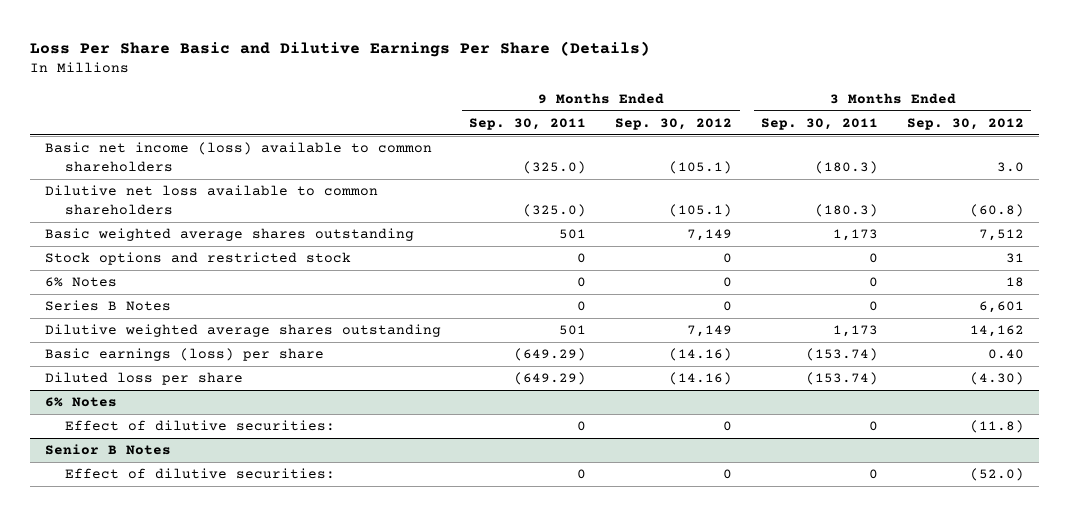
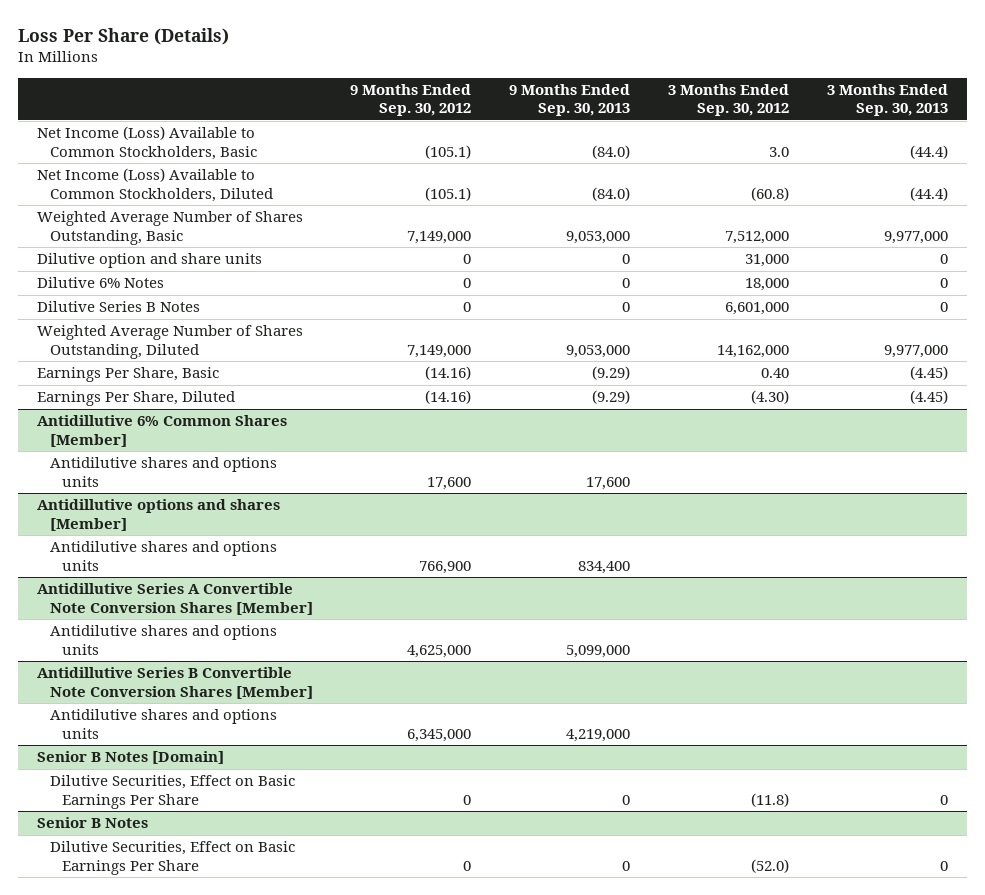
- Loss Per Share Basic and Dilutive Earnings Per Share (Details)
+ Loss Per Share (Details)
- | 9 Months Ended Sep. 30, 2011 | 9 Months Ended Sep. 30, 2012 | 3 Months Ended Sep. 30, 2011 | 3 Months Ended Sep. 30, 2012
+ | 9 Months Ended Sep. 30, 2012 | 9 Months Ended Sep. 30, 2013 | 3 Months Ended Sep. 30, 2012 | 3 Months Ended Sep. 30, 2013
- Basic net income (loss) available to common shareholders | (325.0) | (105.1) | (180.3) | 3.0
- Dilutive net loss available to common shareholders | (325.0) | (105.1) | (180.3) | (60.8)
- Basic weighted average shares outstanding | 501 | 7,149 | 1,173 | 7,512
- Stock options and restricted stock | 0 | 0 | 0 | 31
- 6% Notes | 0 | 0 | 0 | 18
- Series B Notes | 0 | 0 | 0 | 6,601
- Dilutive weighted average shares outstanding | 501 | 7,149 | 1,173 | 14,162
- Basic earnings (loss) per share | (649.29) | (14.16) | (153.74) | 0.40
- Diluted loss per share | (649.29) | (14.16) | (153.74) | (4.30)
- 6% Notes
- Effect of dilutive securities: | 0 | 0 | 0 | (11.8)
+ Net Income (Loss) Available to Common Stockholders, Basic | (105.1) | (84.0) | 3.0 | (44.4)
+ Net Income (Loss) Available to Common Stockholders, Diluted | (105.1) | (84.0) | (60.8) | (44.4)
+ Weighted Average Number of Shares Outstanding, Basic | 7,149,000 | 9,053,000 | 7,512,000 | 9,977,000
+ Dilutive option and share units | 0 | 0 | 31,000 | 0
+ Dilutive 6% Notes | 0 | 0 | 18,000 | 0
+ Dilutive Series B Notes | 0 | 0 | 6,601,000 | 0
+ Weighted Average Number of Shares Outstanding, Diluted | 7,149,000 | 9,053,000 | 14,162,000 | 9,977,000
+ Earnings Per Share, Basic | (14.16) | (9.29) | 0.40 | (4.45)
+ Earnings Per Share, Diluted | (14.16) | (9.29) | (4.30) | (4.45)
+ Antidillutive 6% Common Shares [Member]
+ Antidilutive shares and options units | 17,600 | 17,600 | |
+ Antidillutive options and shares [Member]
+ Antidilutive shares and options units | 766,900 | 834,400 | |
+ Antidillutive Series A Convertible Note Conversion Shares [Member]
+ Antidilutive shares and options units | 4,625,000 | 5,099,000 | |
+ Antidillutive Series B Convertible Note Conversion Shares [Member]
+ Antidilutive shares and options units | 6,345,000 | 4,219,000 | |
+ Senior B Notes [Domain]
+ Dilutive Securities, Effect on Basic Earnings Per Share | 0 | 0 | (11.8) | 0
@ Senior B Notes
- Effect of dilutive securities: | 0 | 0 | 0 | (52.0)
+ Dilutive Securities, Effect on Basic Earnings Per Share | 0 | 0 | (52.0) | 0

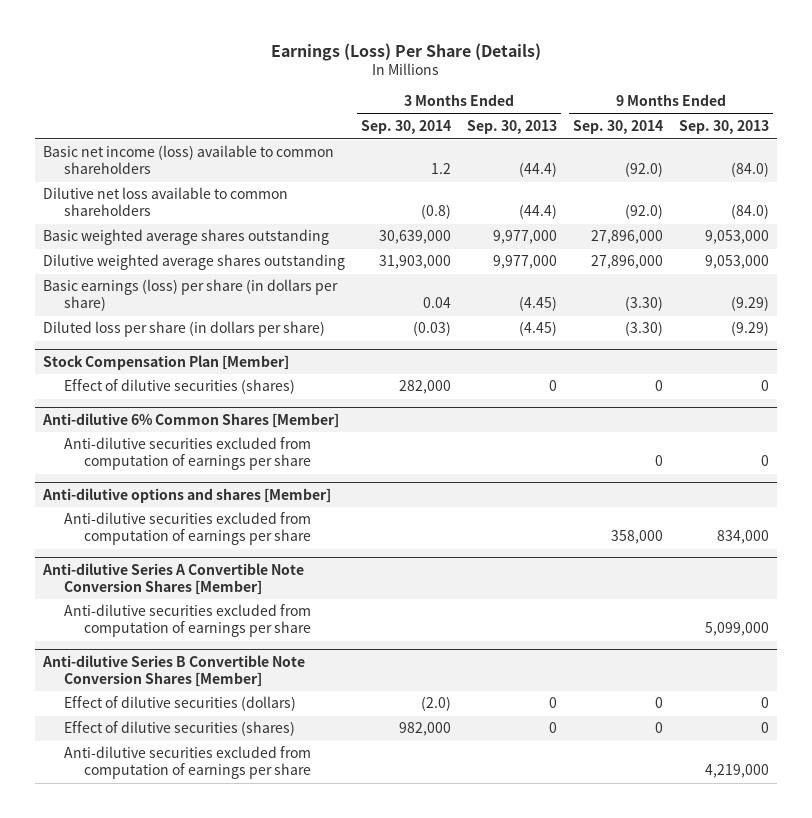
- Loss Per Share (Details)
+ Earnings (Loss) Per Share (Details)
- | 9 Months Ended Sep. 30, 2012 | 9 Months Ended Sep. 30, 2013 | 3 Months Ended Sep. 30, 2012 | 3 Months Ended Sep. 30, 2013
+ | 3 Months Ended Sep. 30, 2014 | 3 Months Ended Sep. 30, 2013 | 9 Months Ended Sep. 30, 2014 | 9 Months Ended Sep. 30, 2013
- Net Income (Loss) Available to Common Stockholders, Basic | (105.1) | (84.0) | 3.0 | (44.4)
- Net Income (Loss) Available to Common Stockholders, Diluted | (105.1) | (84.0) | (60.8) | (44.4)
- Weighted Average Number of Shares Outstanding, Basic | 7,149,000 | 9,053,000 | 7,512,000 | 9,977,000
- Dilutive option and share units | 0 | 0 | 31,000 | 0
- Dilutive 6% Notes | 0 | 0 | 18,000 | 0
- Dilutive Series B Notes | 0 | 0 | 6,601,000 | 0
- Weighted Average Number of Shares Outstanding, Diluted | 7,149,000 | 9,053,000 | 14,162,000 | 9,977,000
- Earnings Per Share, Basic | (14.16) | (9.29) | 0.40 | (4.45)
- Earnings Per Share, Diluted | (14.16) | (9.29) | (4.30) | (4.45)
- Antidillutive 6% Common Shares [Member]
- Antidilutive shares and options units | 17,600 | 17,600 | |
- Antidillutive options and shares [Member]
- Antidilutive shares and options units | 766,900 | 834,400 | |
- Antidillutive Series A Convertible Note Conversion Shares [Member]
- Antidilutive shares and options units | 4,625,000 | 5,099,000 | |
- Antidillutive Series B Convertible Note Conversion Shares [Member]
- Antidilutive shares and options units | 6,345,000 | 4,219,000 | |
- Senior B Notes [Domain]
- Dilutive Securities, Effect on Basic Earnings Per Share | 0 | 0 | (11.8) | 0
- Senior B Notes
- Dilutive Securities, Effect on Basic Earnings Per Share | 0 | 0 | (52.0) | 0
+ Basic net income (loss) available to common shareholders | 1.2 | (44.4) | (92.0) | (84.0)
+ Dilutive net loss available to common shareholders | (0.8) | (44.4) | (92.0) | (84.0)
+ Basic weighted average shares outstanding | 30,639,000 | 9,977,000 | 27,896,000 | 9,053,000
+ Dilutive weighted average shares outstanding | 31,903,000 | 9,977,000 | 27,896,000 | 9,053,000
+ Basic earnings (loss) per share (in dollars per share) | 0.04 | (4.45) | (3.30) | (9.29)
+ Diluted loss per share (in dollars per share) | (0.03) | (4.45) | (3.30) | (9.29)
+ Stock Compensation Plan [Member]
+ Effect of dilutive securities (shares) | 282,000 | 0 | 0 | 0
+ Anti-dilutive 6% Common Shares [Member]
+ Anti-dilutive securities excluded from computation of earnings per share | | | 0 | 0
+ Anti-dilutive options and shares [Member]
+ Anti-dilutive securities excluded from computation of earnings per share | | | 358,000 | 834,000
+ Anti-dilutive Series A Convertible Note Conversion Shares [Member]
+ Anti-dilutive securities excluded from computation of earnings per share | | | | 5,099,000
+ Anti-dilutive Series B Convertible Note Conversion Shares [Member]
+ Effect of dilutive securities (dollars) | (2.0) | 0 | 0 | 0
+ Effect of dilutive securities (shares) | 982,000 | 0 | 0 | 0
+ Anti-dilutive securities excluded from computation of earnings per share | | | | 4,219,000

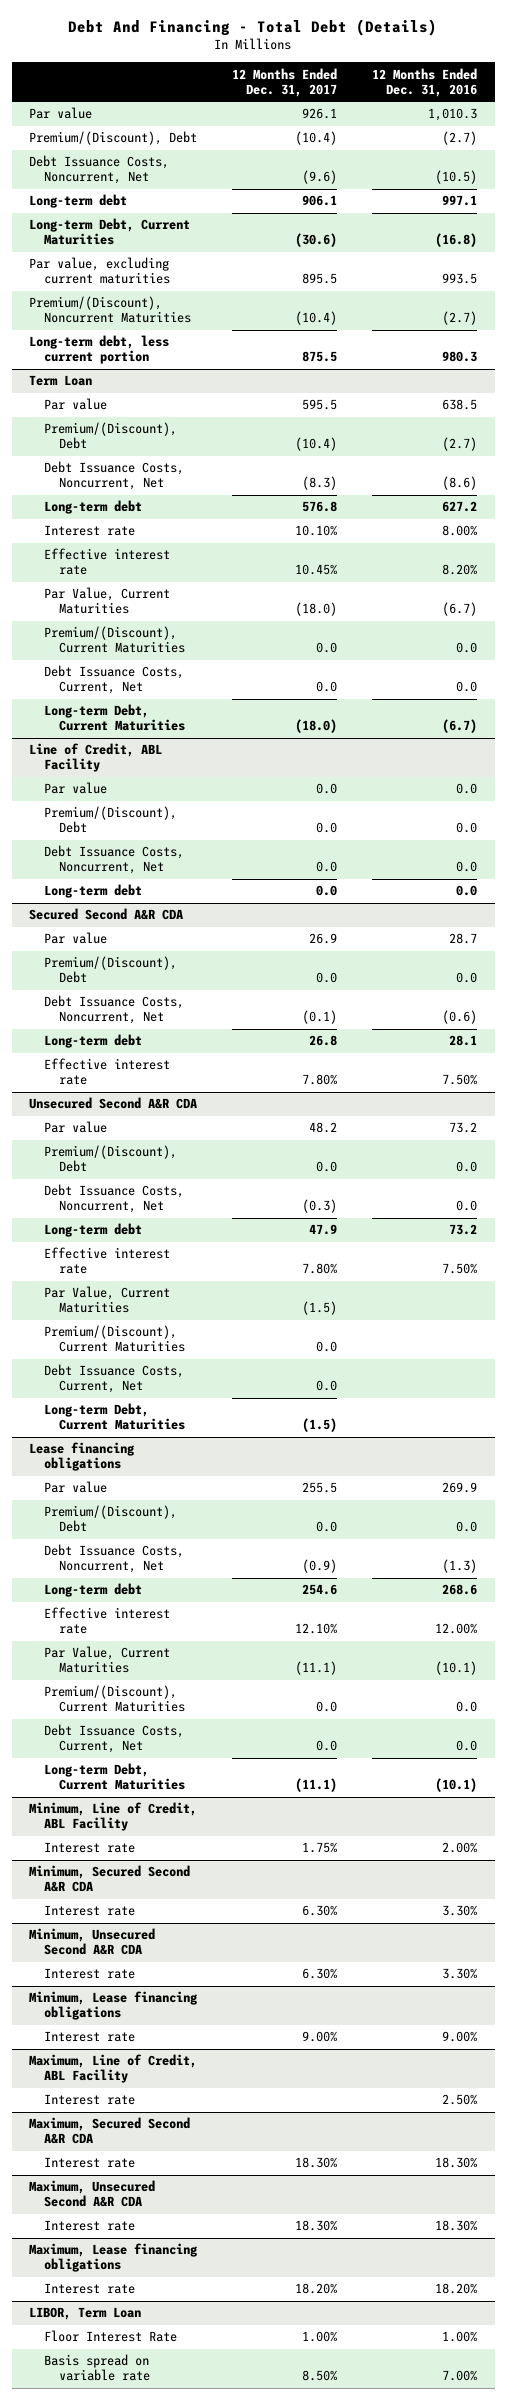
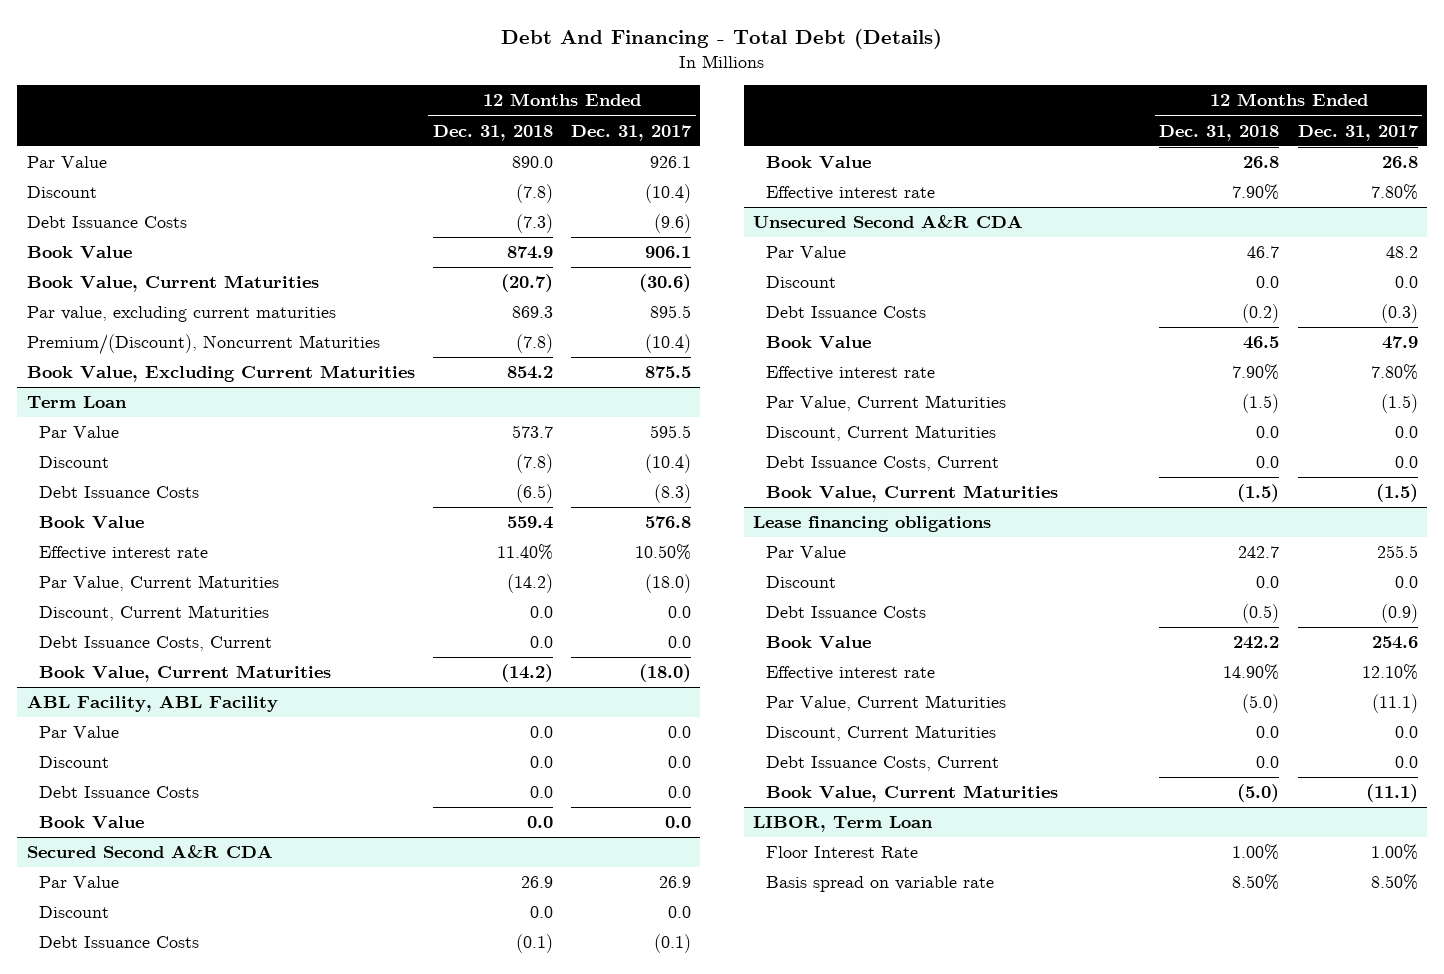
- | 12 Months Ended Dec. 31, 2017 | 12 Months Ended Dec. 31, 2016
+ | 12 Months Ended Dec. 31, 2018 | 12 Months Ended Dec. 31, 2017
- Par value | 926.1 | 1,010.3
- Premium/(Discount), Debt | (10.4) | (2.7)
- Debt Issuance Costs, Noncurrent, Net | (9.6) | (10.5)
- Long-term debt | 906.1 | 997.1
- Long-term Debt, Current Maturities | (30.6) | (16.8)
+ Par Value | 890.0 | 926.1
+ Discount | (7.8) | (10.4)
+ Debt Issuance Costs | (7.3) | (9.6)
+ Book Value | 874.9 | 906.1
+ Book Value, Current Maturities | (20.7) | (30.6)
- Long-term debt, less current portion | 875.5 | 980.3
+ Book Value, Excluding Current Maturities | 854.2 | 875.5
@ Term Loan
- Par value | 595.5 | 638.5
- Premium/(Discount), Debt | (10.4) | (2.7)
- Debt Issuance Costs, Noncurrent, Net | (8.3) | (8.6)
- Long-term debt | 576.8 | 627.2
- Interest rate | 10.10% | 8.00%
- Effective interest rate | 10.45% | 8.20%
+ Par Value | 573.7 | 595.5
+ Discount | (7.8) | (10.4)
+ Debt Issuance Costs | (6.5) | (8.3)
+ Book Value | 559.4 | 576.8
+ Effective interest rate | 11.40% | 10.50%
- Premium/(Discount), Current Maturities | 0.0 | 0.0
- Debt Issuance Costs, Current, Net | 0.0 | 0.0
- Long-term Debt, Current Maturities | (18.0) | (6.7)
- Line of Credit, ABL Facility
- Par value | 0.0 | 0.0
- Premium/(Discount), Debt | 0.0 | 0.0
- Debt Issuance Costs, Noncurrent, Net | 0.0 | 0.0
- Long-term debt | 0.0 | 0.0
@ Term Loan
+ Discount, Current Maturities | 0.0 | 0.0
+ Debt Issuance Costs, Current | 0.0 | 0.0
+ Book Value, Current Maturities | (14.2) | (18.0)
+ ABL Facility, ABL Facility
+ Par Value | 0.0 | 0.0
+ Discount | 0.0 | 0.0
+ Debt Issuance Costs | 0.0 | 0.0
+ Book Value | 0.0 | 0.0
@ Secured Second A&R CDA
- Par value | 26.9 | 28.7
- Premium/(Discount), Debt | 0.0 | 0.0
- Debt Issuance Costs, Noncurrent, Net | (0.1) | (0.6)
- Long-term debt | 26.8 | 28.1
+ Par Value | 26.9 | 26.9
+ Discount | 0.0 | 0.0
+ Debt Issuance Costs | (0.1) | (0.1)
+ Book Value | 26.8 | 26.8
@ Unsecured Second A&R CDA
- Par value | 48.2 | 73.2
- Premium/(Discount), Debt | 0.0 | 0.0
- Debt Issuance Costs, Noncurrent, Net | (0.3) | 0.0
- Long-term debt | 47.9 | 73.2
+ Par Value | 46.7 | 48.2
+ Discount | 0.0 | 0.0
+ Debt Issuance Costs | (0.2) | (0.3)
+ Book Value | 46.5 | 47.9
- Premium/(Discount), Current Maturities | 0.0 |
- Debt Issuance Costs, Current, Net | 0.0 |
- Long-term Debt, Current Maturities | (1.5) |
+ Discount, Current Maturities | 0.0 | 0.0
+ Debt Issuance Costs, Current | 0.0 | 0.0
+ Book Value, Current Maturities | (1.5) | (1.5)
@ Lease financing obligations
- Par value | 255.5 | 269.9
- Premium/(Discount), Debt | 0.0 | 0.0
- Debt Issuance Costs, Noncurrent, Net | (0.9) | (1.3)
- Long-term debt | 254.6 | 268.6
+ Par Value | 242.7 | 255.5
+ Discount | 0.0 | 0.0
+ Debt Issuance Costs | (0.5) | (0.9)
+ Book Value | 242.2 | 254.6
- Premium/(Discount), Current Maturities | 0.0 | 0.0
- Debt Issuance Costs, Current, Net | 0.0 | 0.0
- Long-term Debt, Current Maturities | (11.1) | (10.1)
- Minimum, Line of Credit, ABL Facility
- Interest rate | 1.75% | 2.00%
- Minimum, Secured Second A&R CDA
- Interest rate | 6.30% | 3.30%
- Minimum, Unsecured Second A&R CDA
- Interest rate | 6.30% | 3.30%
- Minimum, Lease financing obligations
- Interest rate | 9.00% | 9.00%
- Maximum, Line of Credit, ABL Facility
- Interest rate | | 2.50%
- Maximum, Secured Second A&R CDA
- Interest rate | 18.30% | 18.30%
- Maximum, Unsecured Second A&R CDA
- Interest rate | 18.30% | 18.30%
- Maximum, Lease financing obligations
- Interest rate | 18.20% | 18.20%
@ Lease financing obligations
+ Discount, Current Maturities | 0.0 | 0.0
+ Debt Issuance Costs, Current | 0.0 | 0.0
+ Book Value, Current Maturities | (5.0) | (11.1)

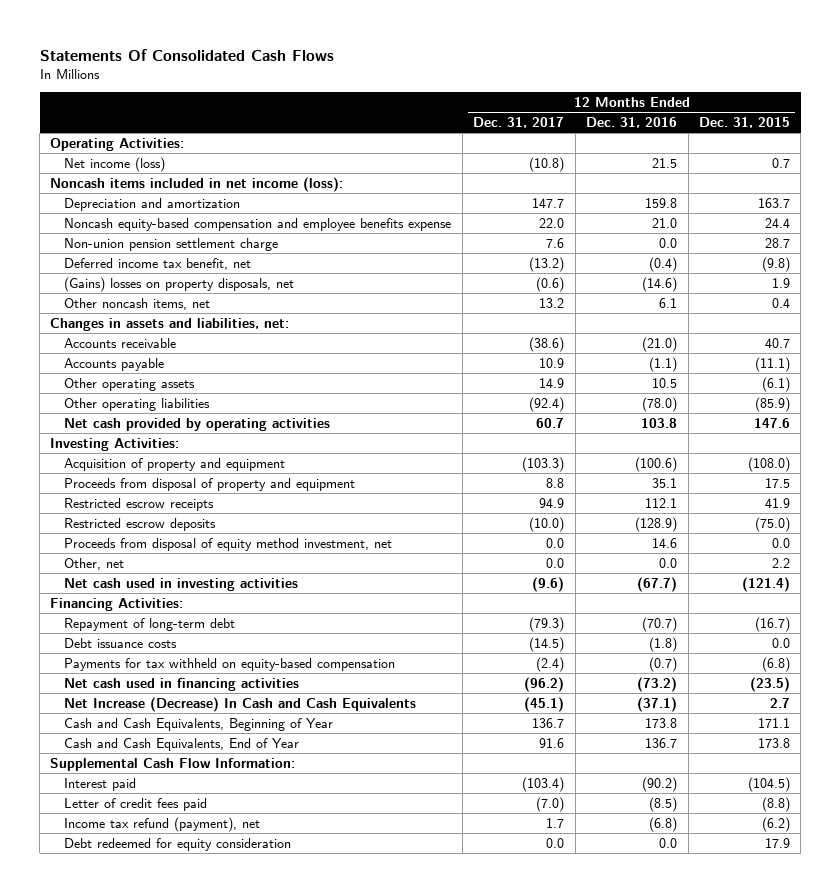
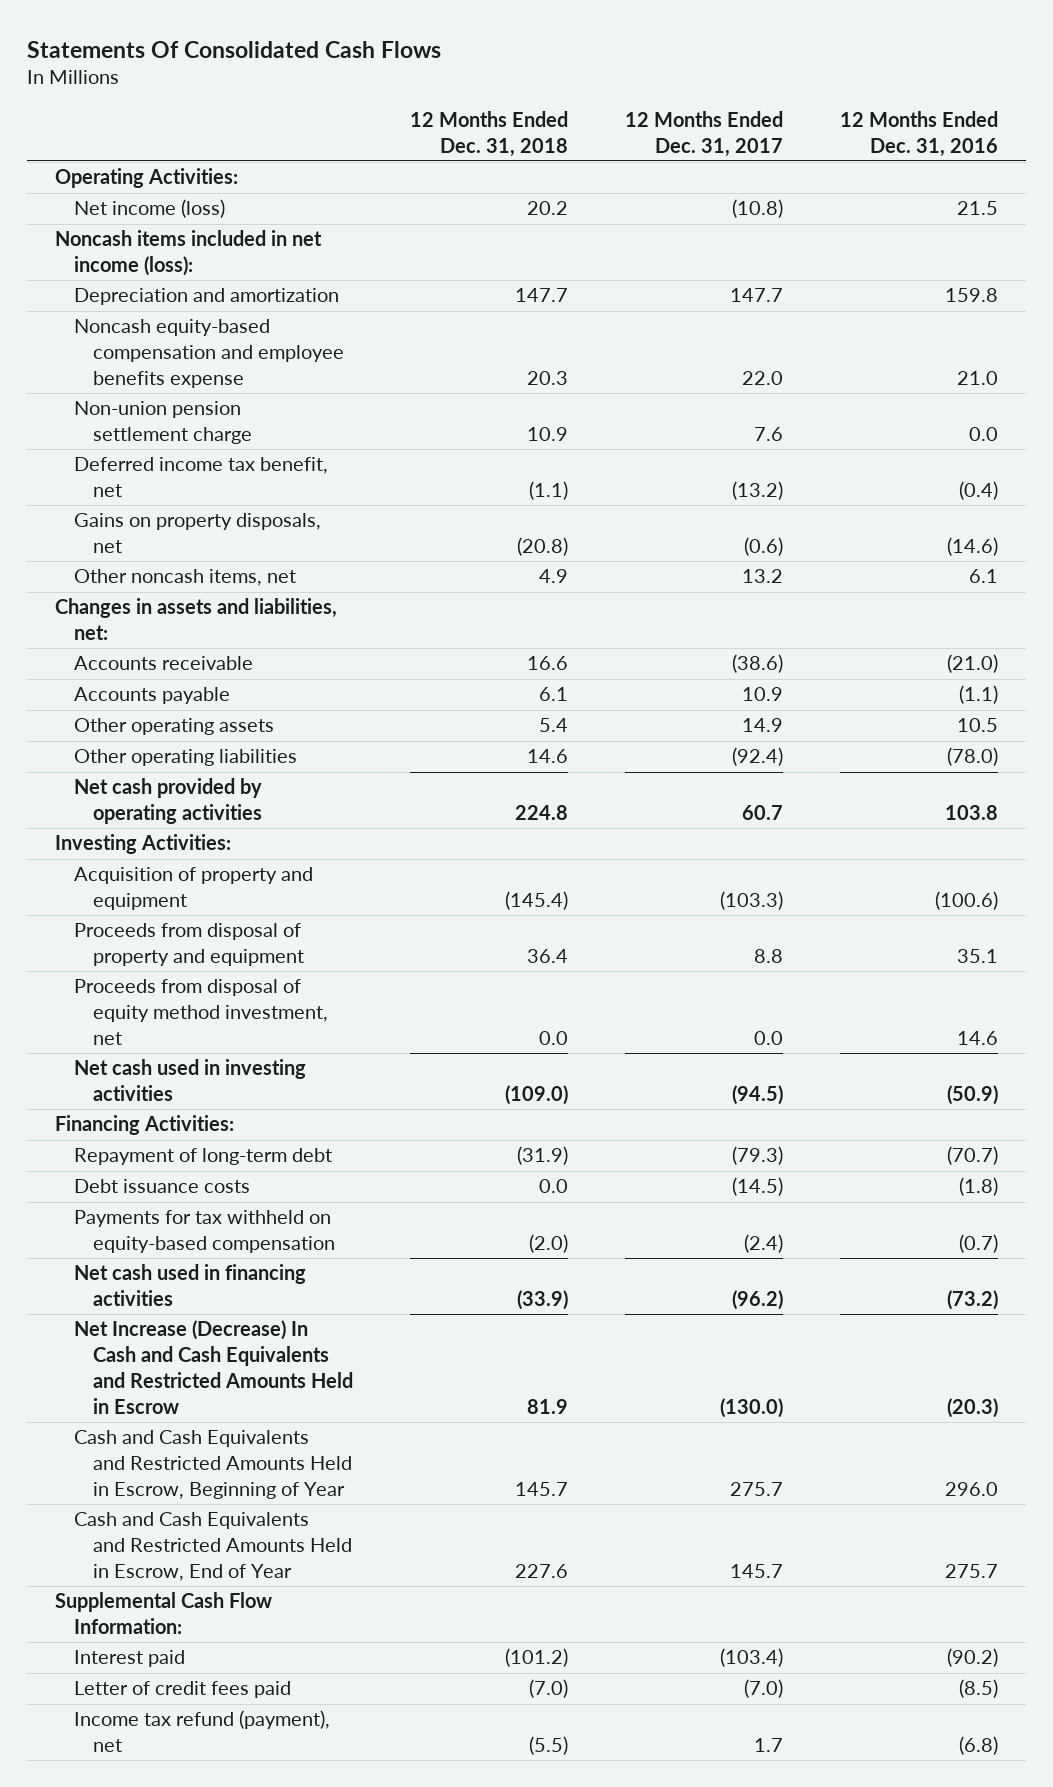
- | 12 Months Ended Dec. 31, 2017 | 12 Months Ended Dec. 31, 2016 | 12 Months Ended Dec. 31, 2015
+ | 12 Months Ended Dec. 31, 2018 | 12 Months Ended Dec. 31, 2017 | 12 Months Ended Dec. 31, 2016
- (Gains) losses on property disposals, net | (0.6) | (14.6) | 1.9
+ Gains on property disposals, net | (20.8) | (0.6) | (14.6)
- Restricted escrow receipts | 94.9 | 112.1 | 41.9
- Restricted escrow deposits | (10.0) | (128.9) | (75.0)
- Other, net | 0.0 | 0.0 | 2.2
- Net cash used in investing activities | (9.6) | (67.7) | (121.4)
+ Net cash used in investing activities | (109.0) | (94.5) | (50.9)
- Net Increase (Decrease) In Cash and Cash Equivalents | (45.1) | (37.1) | 2.7
- Cash and Cash Equivalents, Beginning of Year | 136.7 | 173.8 | 171.1
- Cash and Cash Equivalents, End of Year | 91.6 | 136.7 | 173.8
+ Net Increase (Decrease) In Cash and Cash Equivalents and Restricted Amounts Held in Escrow | 81.9 | (130.0) | (20.3)
+ Cash and Cash Equivalents and Restricted Amounts Held in Escrow, Beginning of Year | 145.7 | 275.7 | 296.0
+ Cash and Cash Equivalents and Restricted Amounts Held in Escrow, End of Year | 227.6 | 145.7 | 275.7
- Debt redeemed for equity consideration | 0.0 | 0.0 | 17.9

